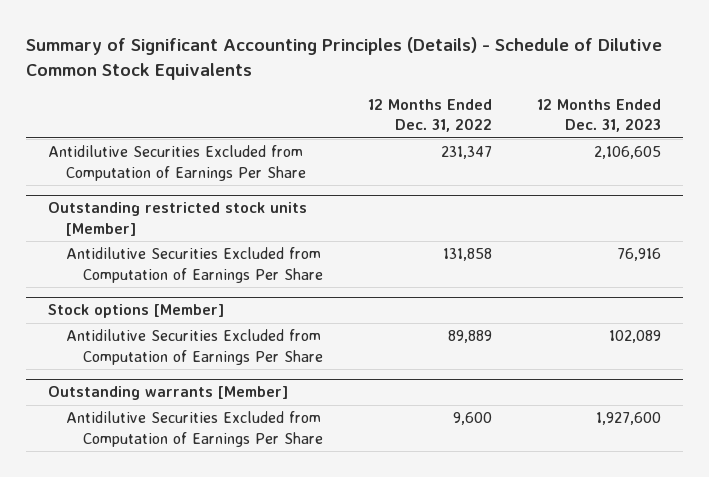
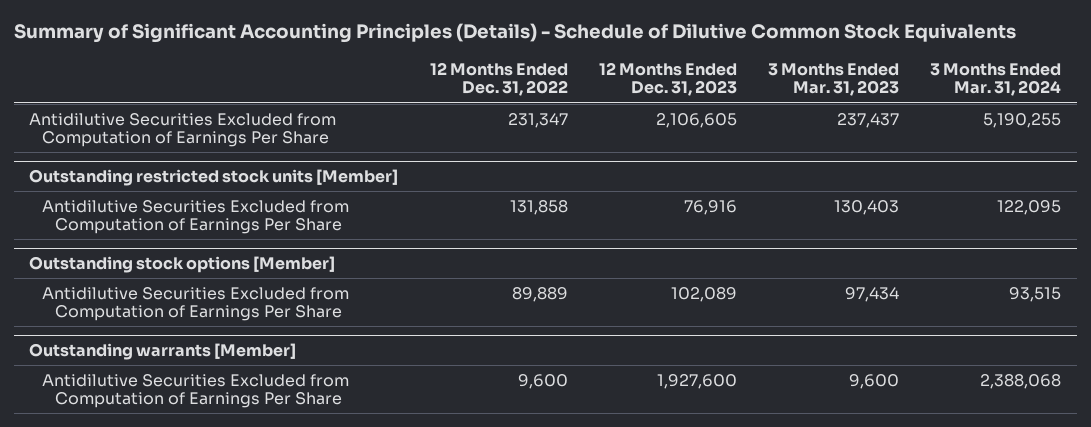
- | 12 Months Ended Dec. 31, 2022 | 12 Months Ended Dec. 31, 2023
+ | 12 Months Ended Dec. 31, 2022 | 12 Months Ended Dec. 31, 2023 | 3 Months Ended Mar. 31, 2023 | 3 Months Ended Mar. 31, 2024
- Stock options [Member]
+ Outstanding stock options [Member]

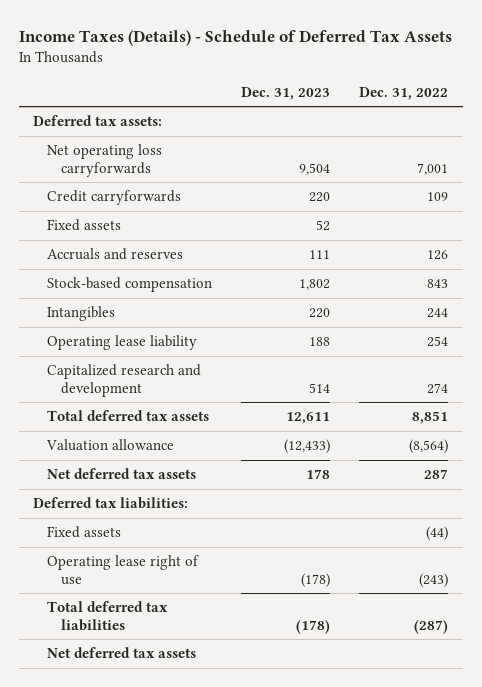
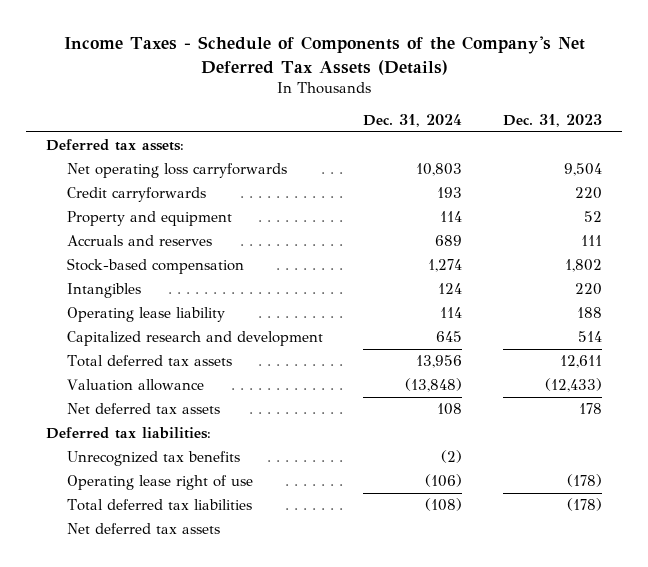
- Income Taxes (Details) - Schedule of Deferred Tax Assets
+ Income Taxes - Schedule of Components of the Company's Net Deferred Tax Assets (Details)
- | Dec. 31, 2023 | Dec. 31, 2022
+ | Dec. 31, 2024 | Dec. 31, 2023
- Fixed assets | 52 |
+ Property and equipment | 114 | 52
- Fixed assets | | (44)
+ Unrecognized tax benefits | (2) |

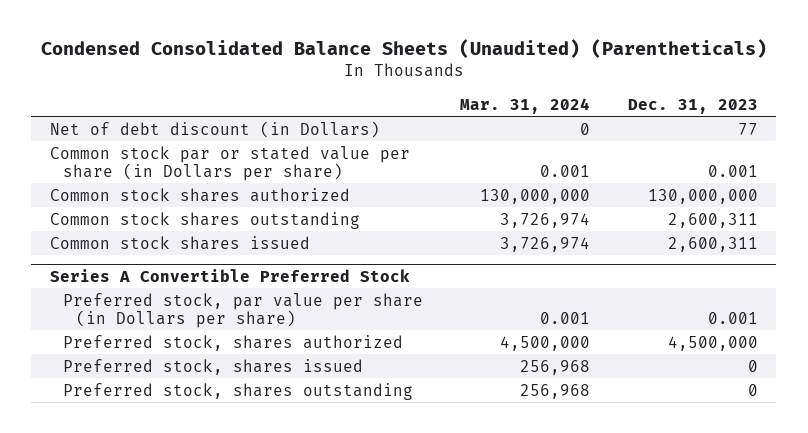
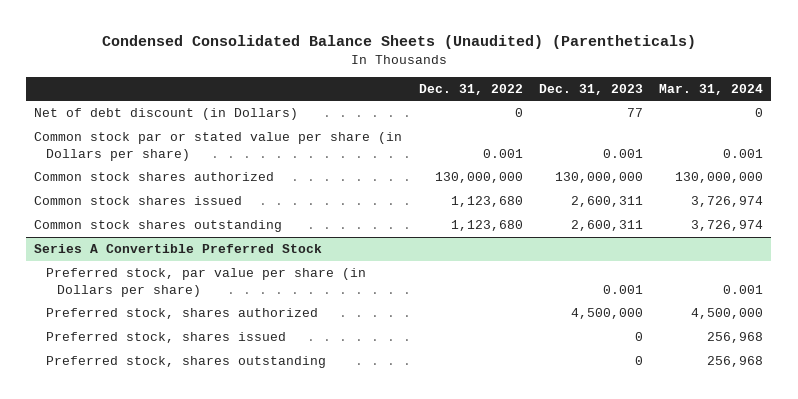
- | Mar. 31, 2024 | Dec. 31, 2023
+ | Dec. 31, 2022 | Dec. 31, 2023 | Mar. 31, 2024
moved down: Common stock shares outstanding | 1,123,680 | 2,600,311 | 3,726,974

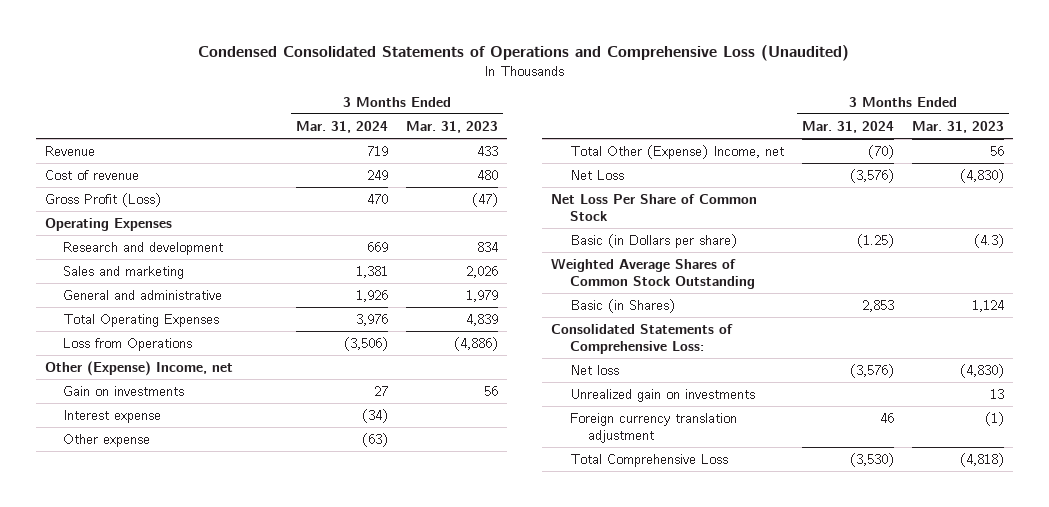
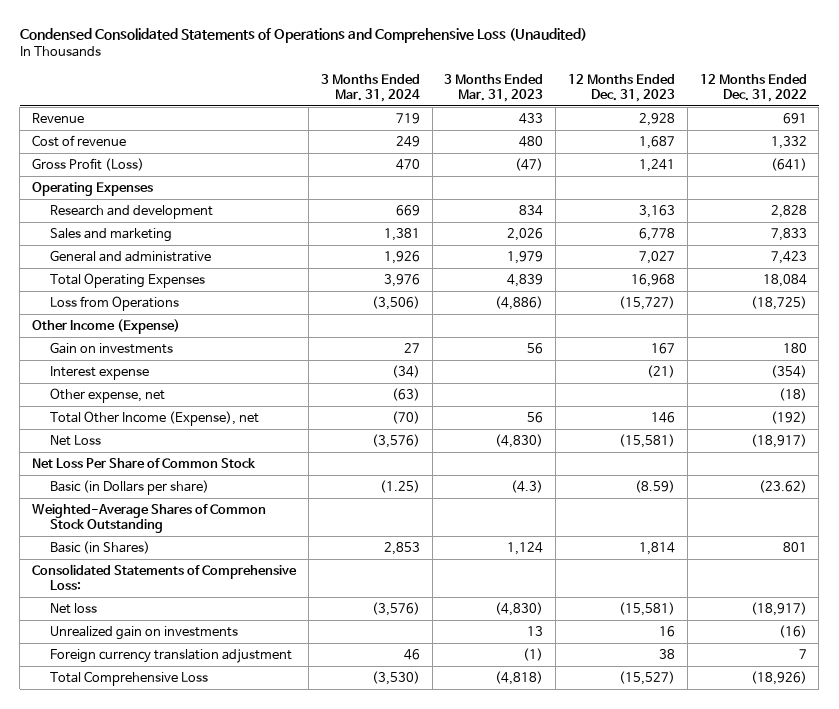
- | 3 Months Ended Mar. 31, 2024 | 3 Months Ended Mar. 31, 2023
+ | 3 Months Ended Mar. 31, 2024 | 3 Months Ended Mar. 31, 2023 | 12 Months Ended Dec. 31, 2023 | 12 Months Ended Dec. 31, 2022
- Other (Expense) Income, net
+ Other Income (Expense)
- Other expense | (63) |
- Total Other (Expense) Income, net | (70) | 56
+ Other expense, net | (63) | | | (18)
+ Total Other Income (Expense), net | (70) | 56 | 146 | (192)
- Weighted Average Shares of Common Stock Outstanding
+ Weighted-Average Shares of Common Stock Outstanding

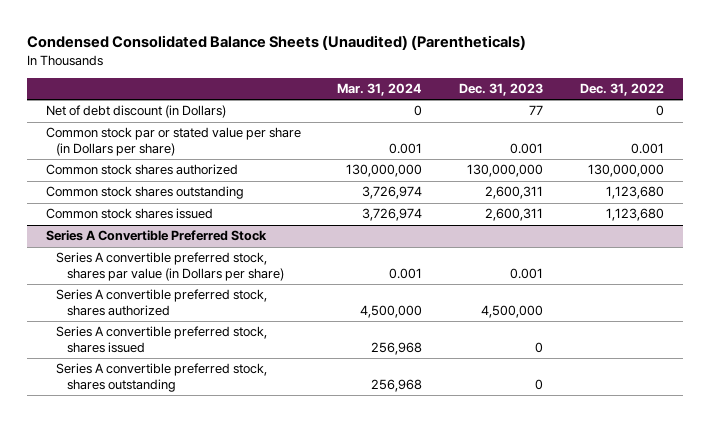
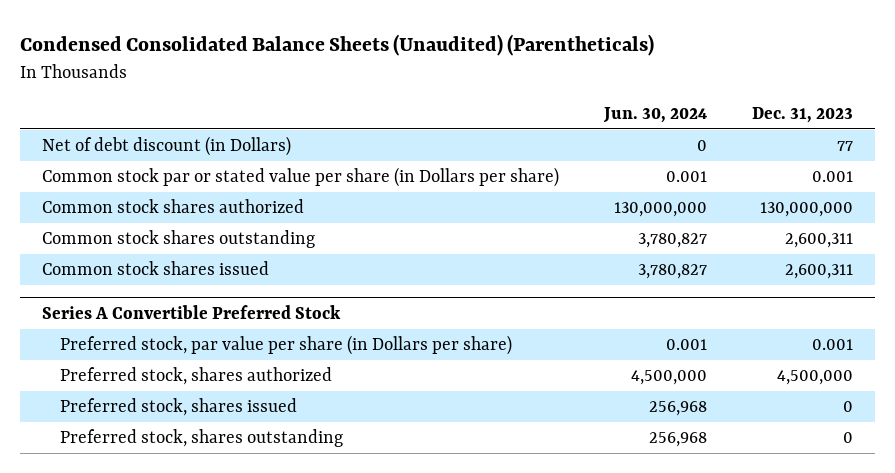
- | Mar. 31, 2024 | Dec. 31, 2023 | Dec. 31, 2022
+ | Jun. 30, 2024 | Dec. 31, 2023
@ Series A Convertible Preferred Stock
- Series A convertible preferred stock, shares par value (in Dollars per share) | 0.001 | 0.001 |
- Series A convertible preferred stock, shares authorized | 4,500,000 | 4,500,000 |
- Series A convertible preferred stock, shares issued | 256,968 | 0 |
- Series A convertible preferred stock, shares outstanding | 256,968 | 0 |
+ Preferred stock, par value per share (in Dollars per share) | 0.001 | 0.001
+ Preferred stock, shares authorized | 4,500,000 | 4,500,000
+ Preferred stock, shares issued | 256,968 | 0
+ Preferred stock, shares outstanding | 256,968 | 0

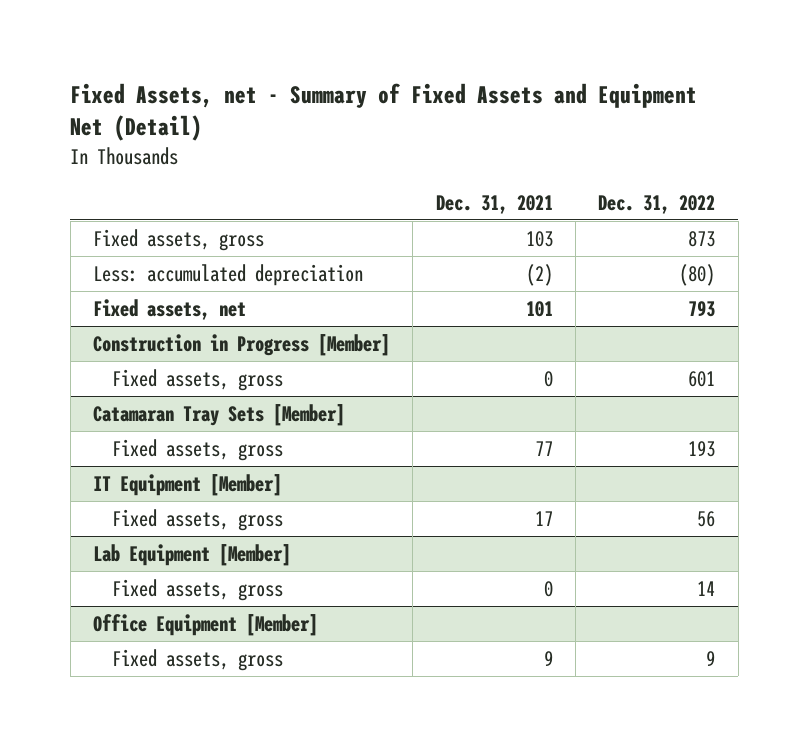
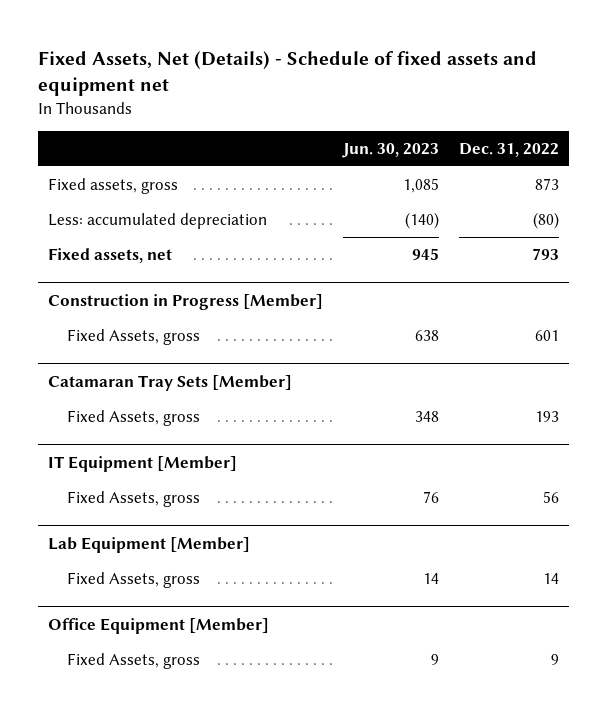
- Fixed Assets, net - Summary of Fixed Assets and Equipment Net (Detail)
+ Fixed Assets, Net (Details) - Schedule of fixed assets and equipment net
- | Dec. 31, 2021 | Dec. 31, 2022
+ | Jun. 30, 2023 | Dec. 31, 2022
@ Construction in Progress [Member]
- Fixed assets, gross | 0 | 601
+ Fixed Assets, gross | 638 | 601
@ Catamaran Tray Sets [Member]
- Fixed assets, gross | 77 | 193
+ Fixed Assets, gross | 348 | 193
@ IT Equipment [Member]
- Fixed assets, gross | 17 | 56
+ Fixed Assets, gross | 76 | 56
@ Lab Equipment [Member]
- Fixed assets, gross | 0 | 14
+ Fixed Assets, gross | 14 | 14
@ Office Equipment [Member]
- Fixed assets, gross | 9 | 9
+ Fixed Assets, gross | 9 | 9

